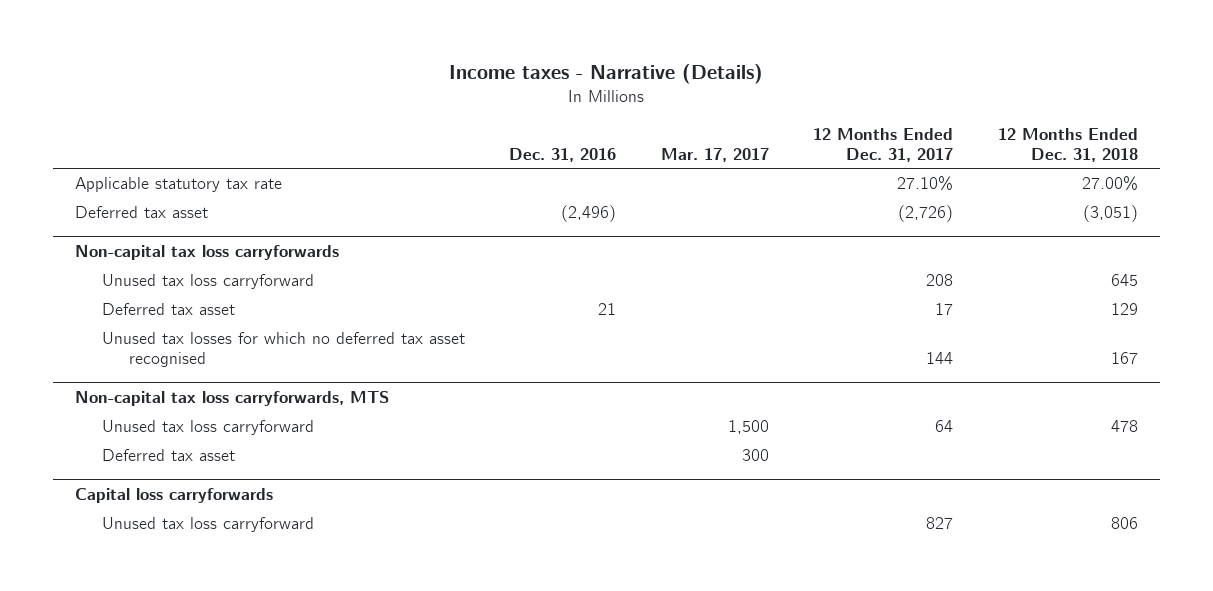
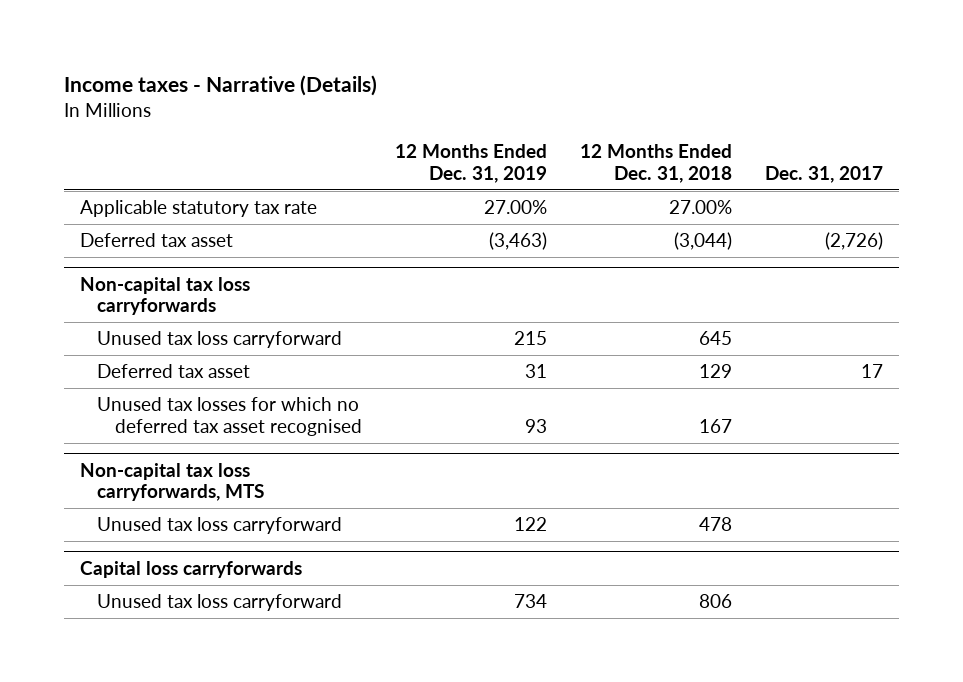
- | Dec. 31, 2016 | Mar. 17, 2017 | 12 Months Ended Dec. 31, 2017 | 12 Months Ended Dec. 31, 2018
+ | 12 Months Ended Dec. 31, 2019 | 12 Months Ended Dec. 31, 2018 | Dec. 31, 2017
- Deferred tax asset | (2,496) | | (2,726) | (3,051)
+ Deferred tax asset | (3,463) | (3,044) | (2,726)
@ Non-capital tax loss carryforwards, MTS
- Deferred tax asset | | 300 | |

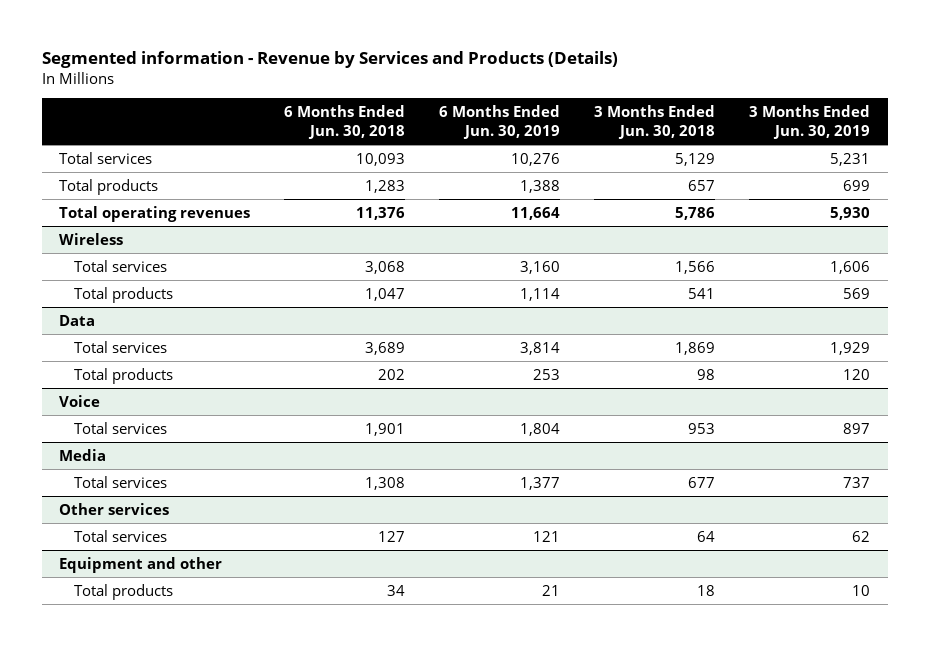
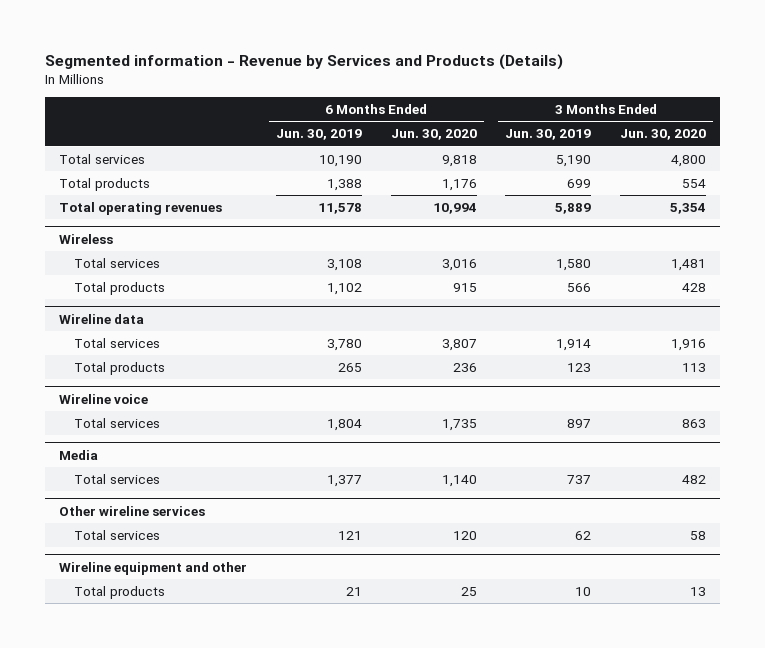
- | 6 Months Ended Jun. 30, 2018 | 6 Months Ended Jun. 30, 2019 | 3 Months Ended Jun. 30, 2018 | 3 Months Ended Jun. 30, 2019
+ | 6 Months Ended Jun. 30, 2019 | 6 Months Ended Jun. 30, 2020 | 3 Months Ended Jun. 30, 2019 | 3 Months Ended Jun. 30, 2020
- Total services | 10,093 | 10,276 | 5,129 | 5,231
+ Total services | 10,190 | 9,818 | 5,190 | 4,800
- Total operating revenues | 11,376 | 11,664 | 5,786 | 5,930
+ Total operating revenues | 11,578 | 10,994 | 5,889 | 5,354
@ Wireless
- Total services | 3,068 | 3,160 | 1,566 | 1,606
- Total products | 1,047 | 1,114 | 541 | 569
- Data
- Total services | 3,689 | 3,814 | 1,869 | 1,929
- Total products | 202 | 253 | 98 | 120
- Voice
@ Wireless
+ Total services | 3,108 | 3,016 | 1,580 | 1,481
+ Total products | 1,102 | 915 | 566 | 428
+ Wireline data
+ Total services | 3,780 | 3,807 | 1,914 | 1,916
+ Total products | 265 | 236 | 123 | 113
+ Wireline voice
- Other services
+ Other wireline services
- Equipment and other
+ Wireline equipment and other

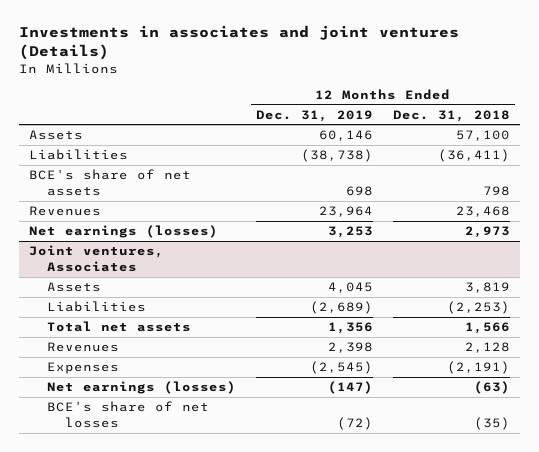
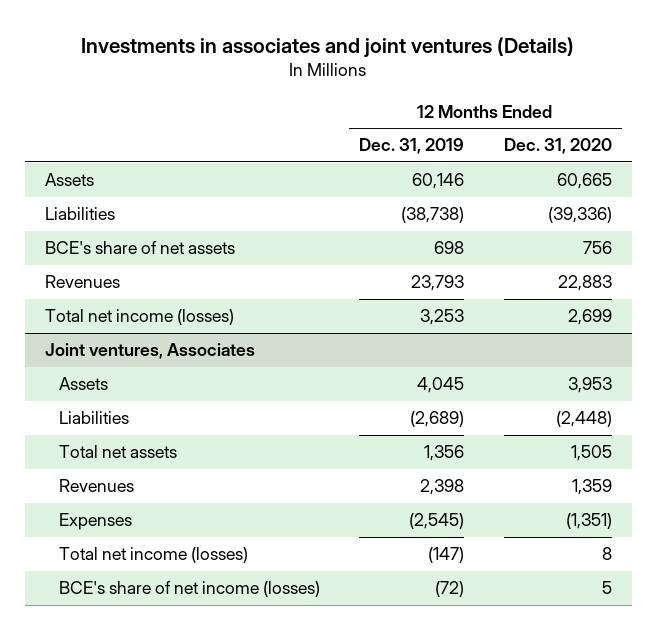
- | 12 Months Ended Dec. 31, 2019 | 12 Months Ended Dec. 31, 2018
+ | 12 Months Ended Dec. 31, 2019 | 12 Months Ended Dec. 31, 2020
- Revenues | 23,964 | 23,468
- Net earnings (losses) | 3,253 | 2,973
+ Revenues | 23,793 | 22,883
+ Total net income (losses) | 3,253 | 2,699
@ Joint ventures, Associates
- Net earnings (losses) | (147) | (63)
- BCE's share of net losses | (72) | (35)
+ Total net income (losses) | (147) | 8
+ BCE's share of net income (losses) | (72) | 5

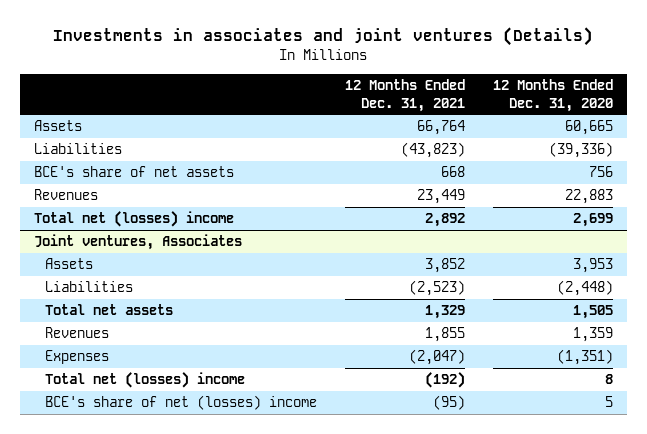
- | 12 Months Ended Dec. 31, 2019 | 12 Months Ended Dec. 31, 2020
+ | 12 Months Ended Dec. 31, 2021 | 12 Months Ended Dec. 31, 2020
- Total net income (losses) | 3,253 | 2,699
+ Total net (losses) income | 2,892 | 2,699
@ Joint ventures, Associates
- Total net income (losses) | (147) | 8
- BCE's share of net income (losses) | (72) | 5
+ Total net (losses) income | (192) | 8
+ BCE's share of net (losses) income | (95) | 5

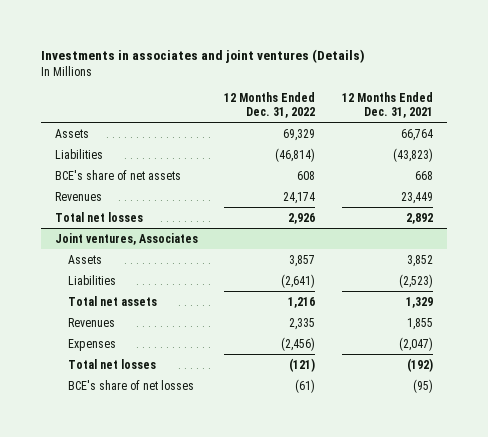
- | 12 Months Ended Dec. 31, 2021 | 12 Months Ended Dec. 31, 2020
+ | 12 Months Ended Dec. 31, 2022 | 12 Months Ended Dec. 31, 2021
- Total net (losses) income | 2,892 | 2,699
+ Total net losses | 2,926 | 2,892
@ Joint ventures, Associates
- Total net (losses) income | (192) | 8
- BCE's share of net (losses) income | (95) | 5
+ Total net losses | (121) | (192)
+ BCE's share of net losses | (61) | (95)

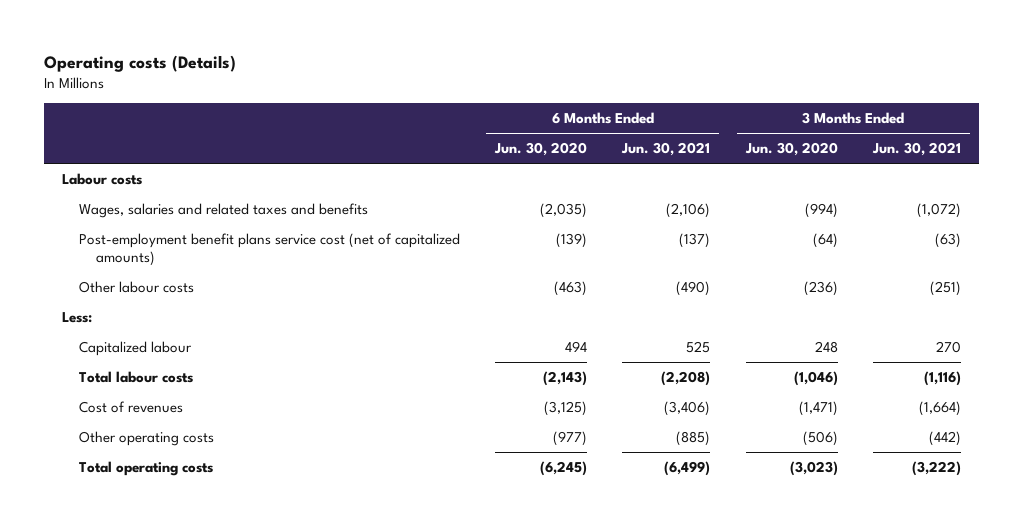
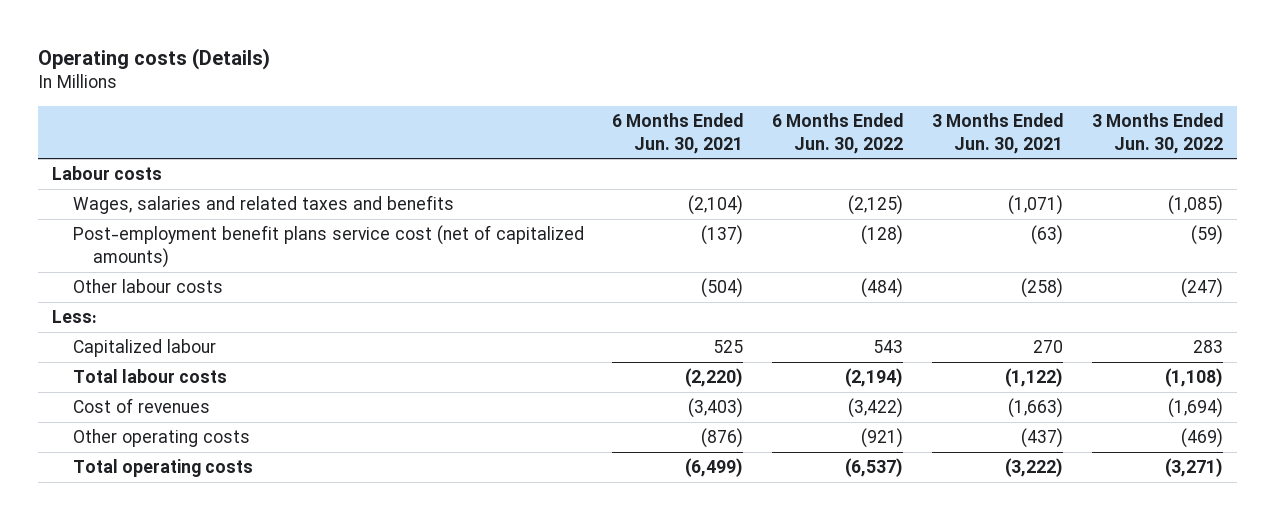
- | 6 Months Ended Jun. 30, 2020 | 6 Months Ended Jun. 30, 2021 | 3 Months Ended Jun. 30, 2020 | 3 Months Ended Jun. 30, 2021
+ | 6 Months Ended Jun. 30, 2021 | 6 Months Ended Jun. 30, 2022 | 3 Months Ended Jun. 30, 2021 | 3 Months Ended Jun. 30, 2022
- Wages, salaries and related taxes and benefits | (2,035) | (2,106) | (994) | (1,072)
+ Wages, salaries and related taxes and benefits | (2,104) | (2,125) | (1,071) | (1,085)
- Other labour costs | (463) | (490) | (236) | (251)
+ Other labour costs | (504) | (484) | (258) | (247)
- Total labour costs | (2,143) | (2,208) | (1,046) | (1,116)
- Cost of revenues | (3,125) | (3,406) | (1,471) | (1,664)
- Other operating costs | (977) | (885) | (506) | (442)
+ Total labour costs | (2,220) | (2,194) | (1,122) | (1,108)
+ Cost of revenues | (3,403) | (3,422) | (1,663) | (1,694)
+ Other operating costs | (876) | (921) | (437) | (469)

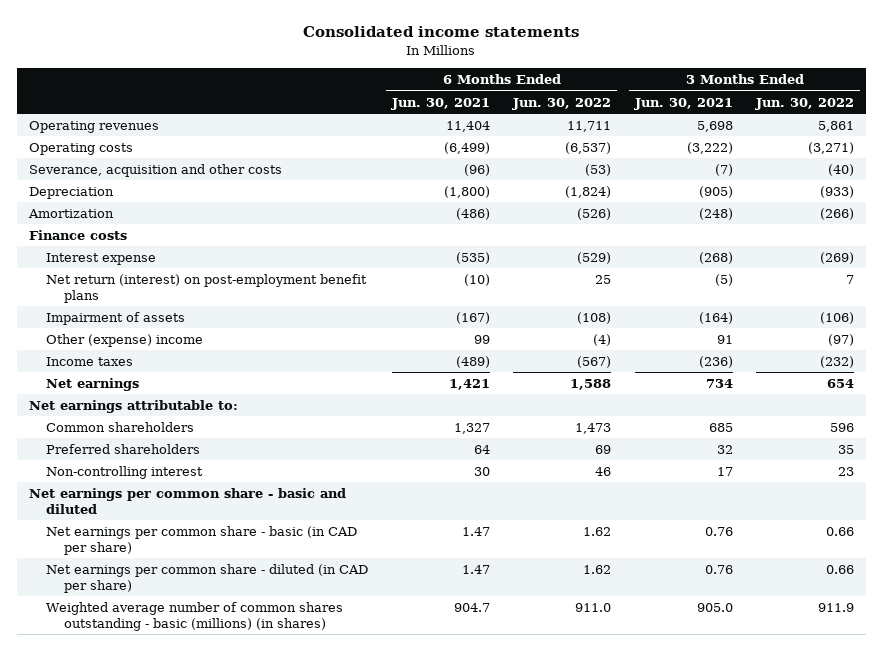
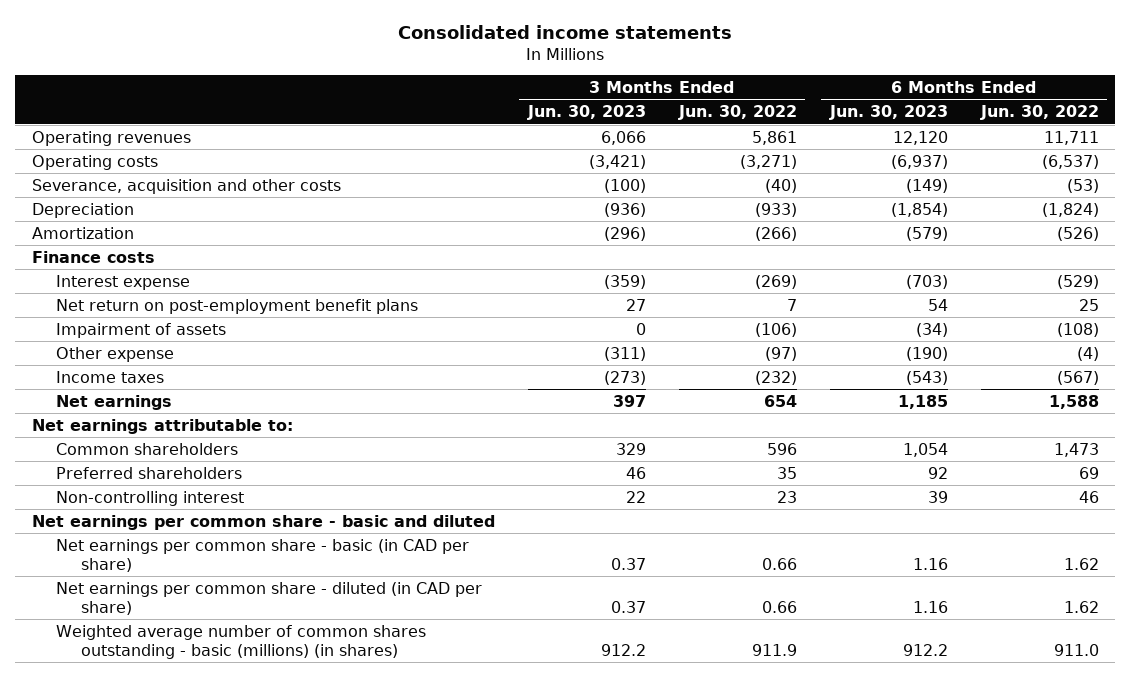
- | 6 Months Ended Jun. 30, 2021 | 6 Months Ended Jun. 30, 2022 | 3 Months Ended Jun. 30, 2021 | 3 Months Ended Jun. 30, 2022
+ | 3 Months Ended Jun. 30, 2023 | 3 Months Ended Jun. 30, 2022 | 6 Months Ended Jun. 30, 2023 | 6 Months Ended Jun. 30, 2022
- Net return (interest) on post-employment benefit plans | (10) | 25 | (5) | 7
+ Net return on post-employment benefit plans | 27 | 7 | 54 | 25
- Other (expense) income | 99 | (4) | 91 | (97)
+ Other expense | (311) | (97) | (190) | (4)

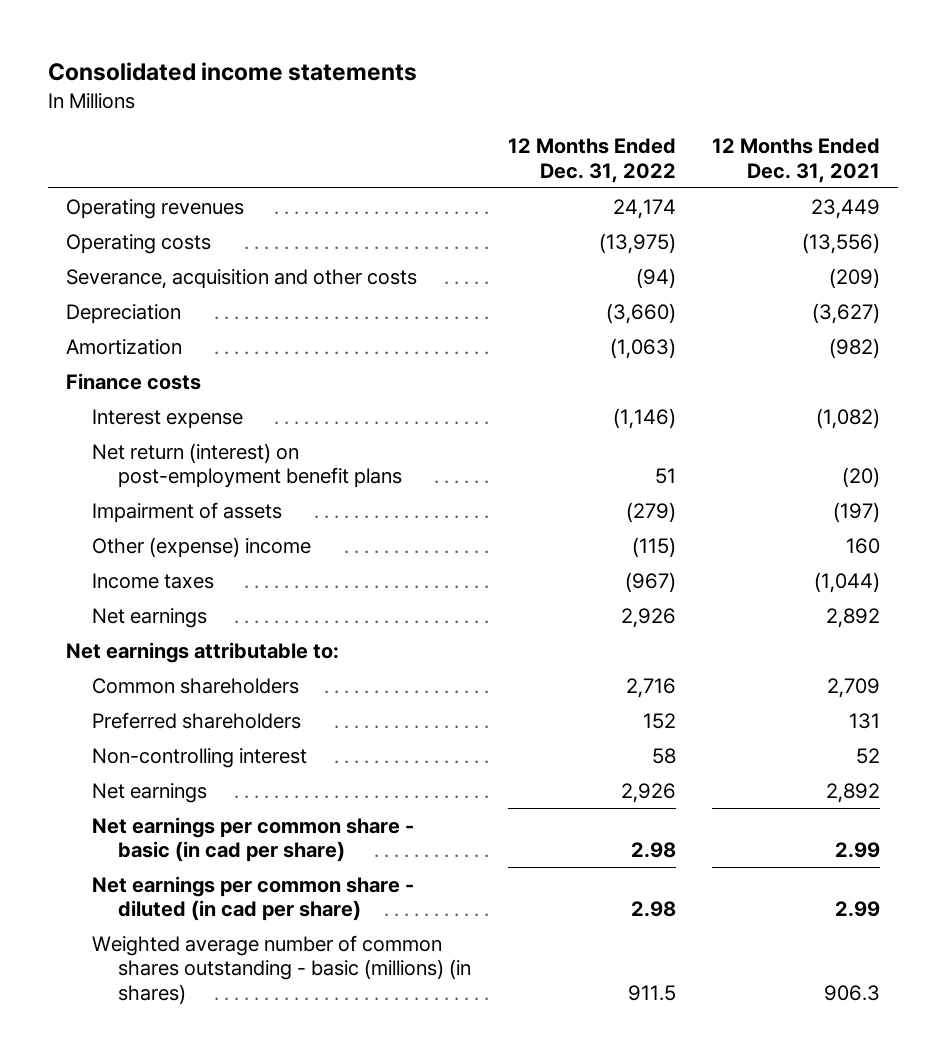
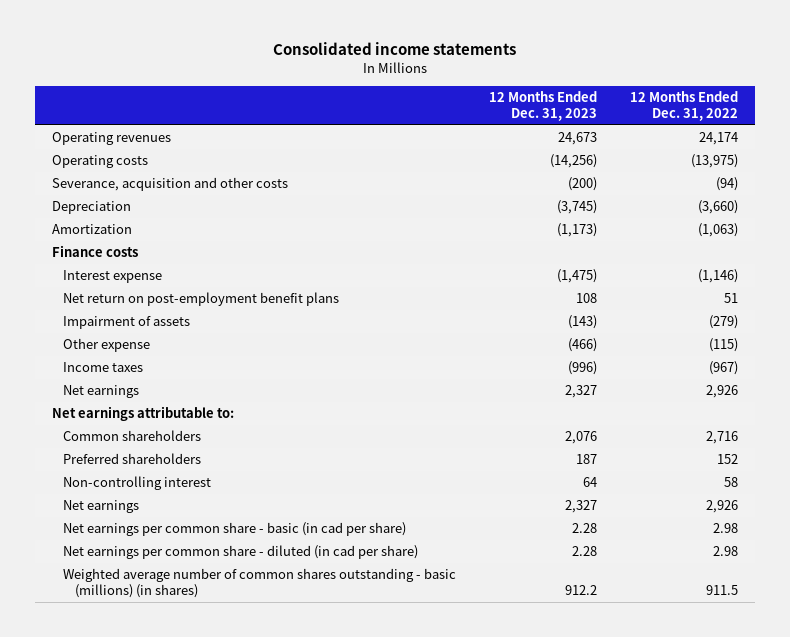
- | 12 Months Ended Dec. 31, 2022 | 12 Months Ended Dec. 31, 2021
+ | 12 Months Ended Dec. 31, 2023 | 12 Months Ended Dec. 31, 2022
- Net return (interest) on post-employment benefit plans | 51 | (20)
+ Net return on post-employment benefit plans | 108 | 51
- Other (expense) income | (115) | 160
+ Other expense | (466) | (115)

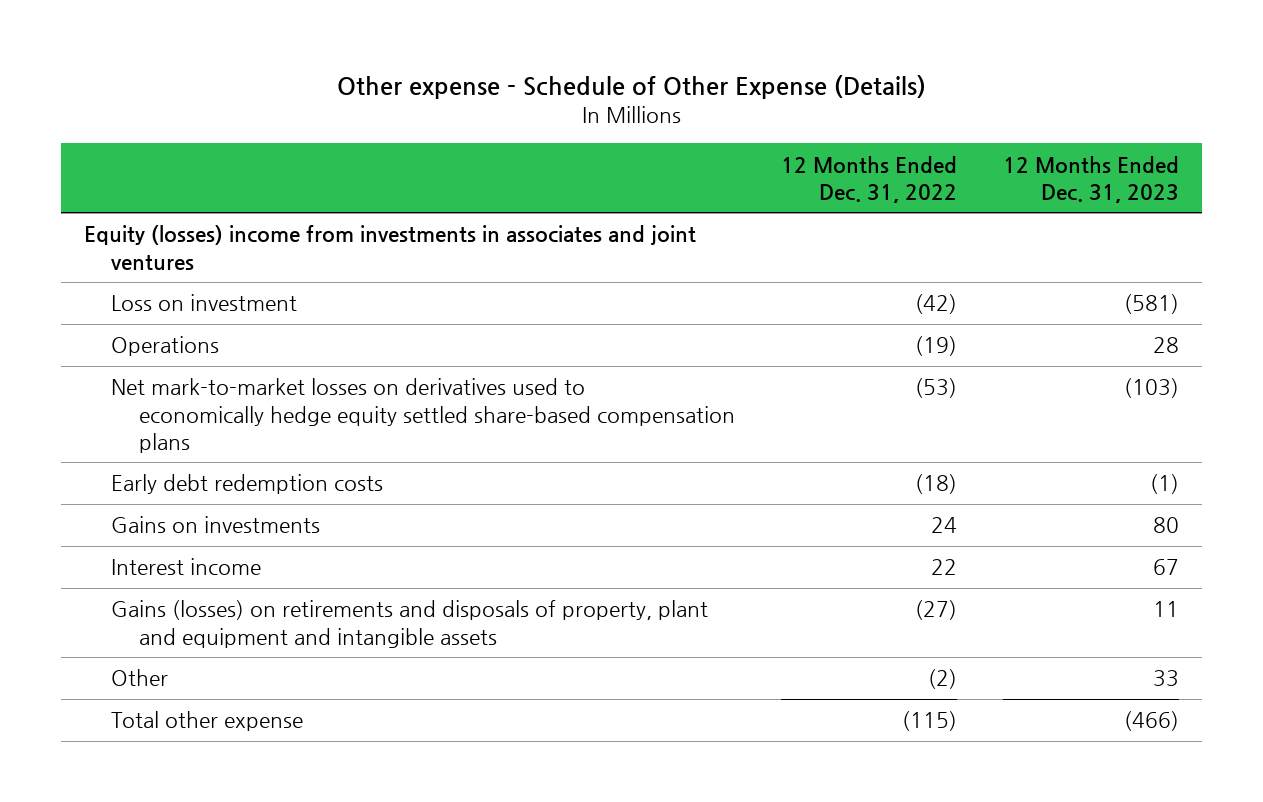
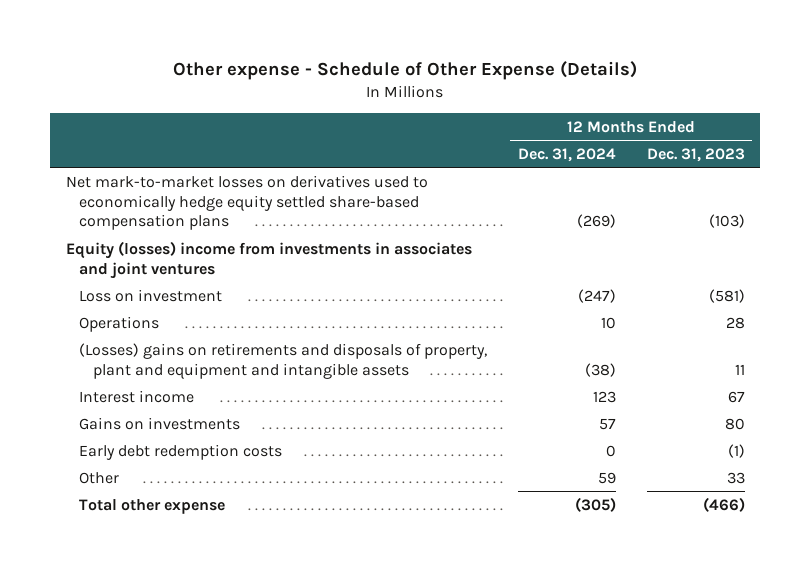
- | 12 Months Ended Dec. 31, 2022 | 12 Months Ended Dec. 31, 2023
+ | 12 Months Ended Dec. 31, 2024 | 12 Months Ended Dec. 31, 2023
moved up: Net mark-to-market losses on derivatives used to economically hedge equity settled share-based compensation plans | (269) | (103)
+ (Losses) gains on retirements and disposals of property, plant and equipment and intangible assets | (38) | 11
- Gains (losses) on retirements and disposals of property, plant and equipment and intangible assets | (27) | 11
moved down: Gains on investments | 57 | 80
moved down: Early debt redemption costs | 0 | (1)

